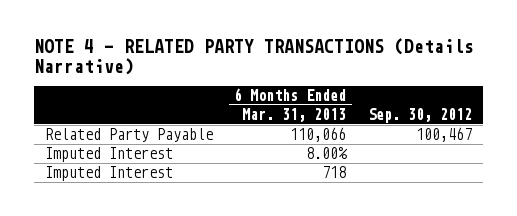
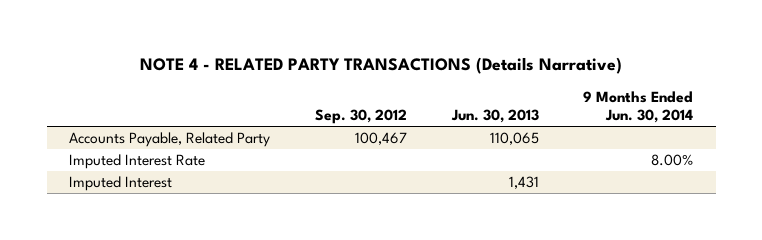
- | 6 Months Ended Mar. 31, 2013 | Sep. 30, 2012
+ | Sep. 30, 2012 | Jun. 30, 2013 | 9 Months Ended Jun. 30, 2014
- Related Party Payable | 110,066 | 100,467
- Imputed Interest | 8.00% |
+ Accounts Payable, Related Party | 100,467 | 110,065 |
+ Imputed Interest Rate | | | 8.00%

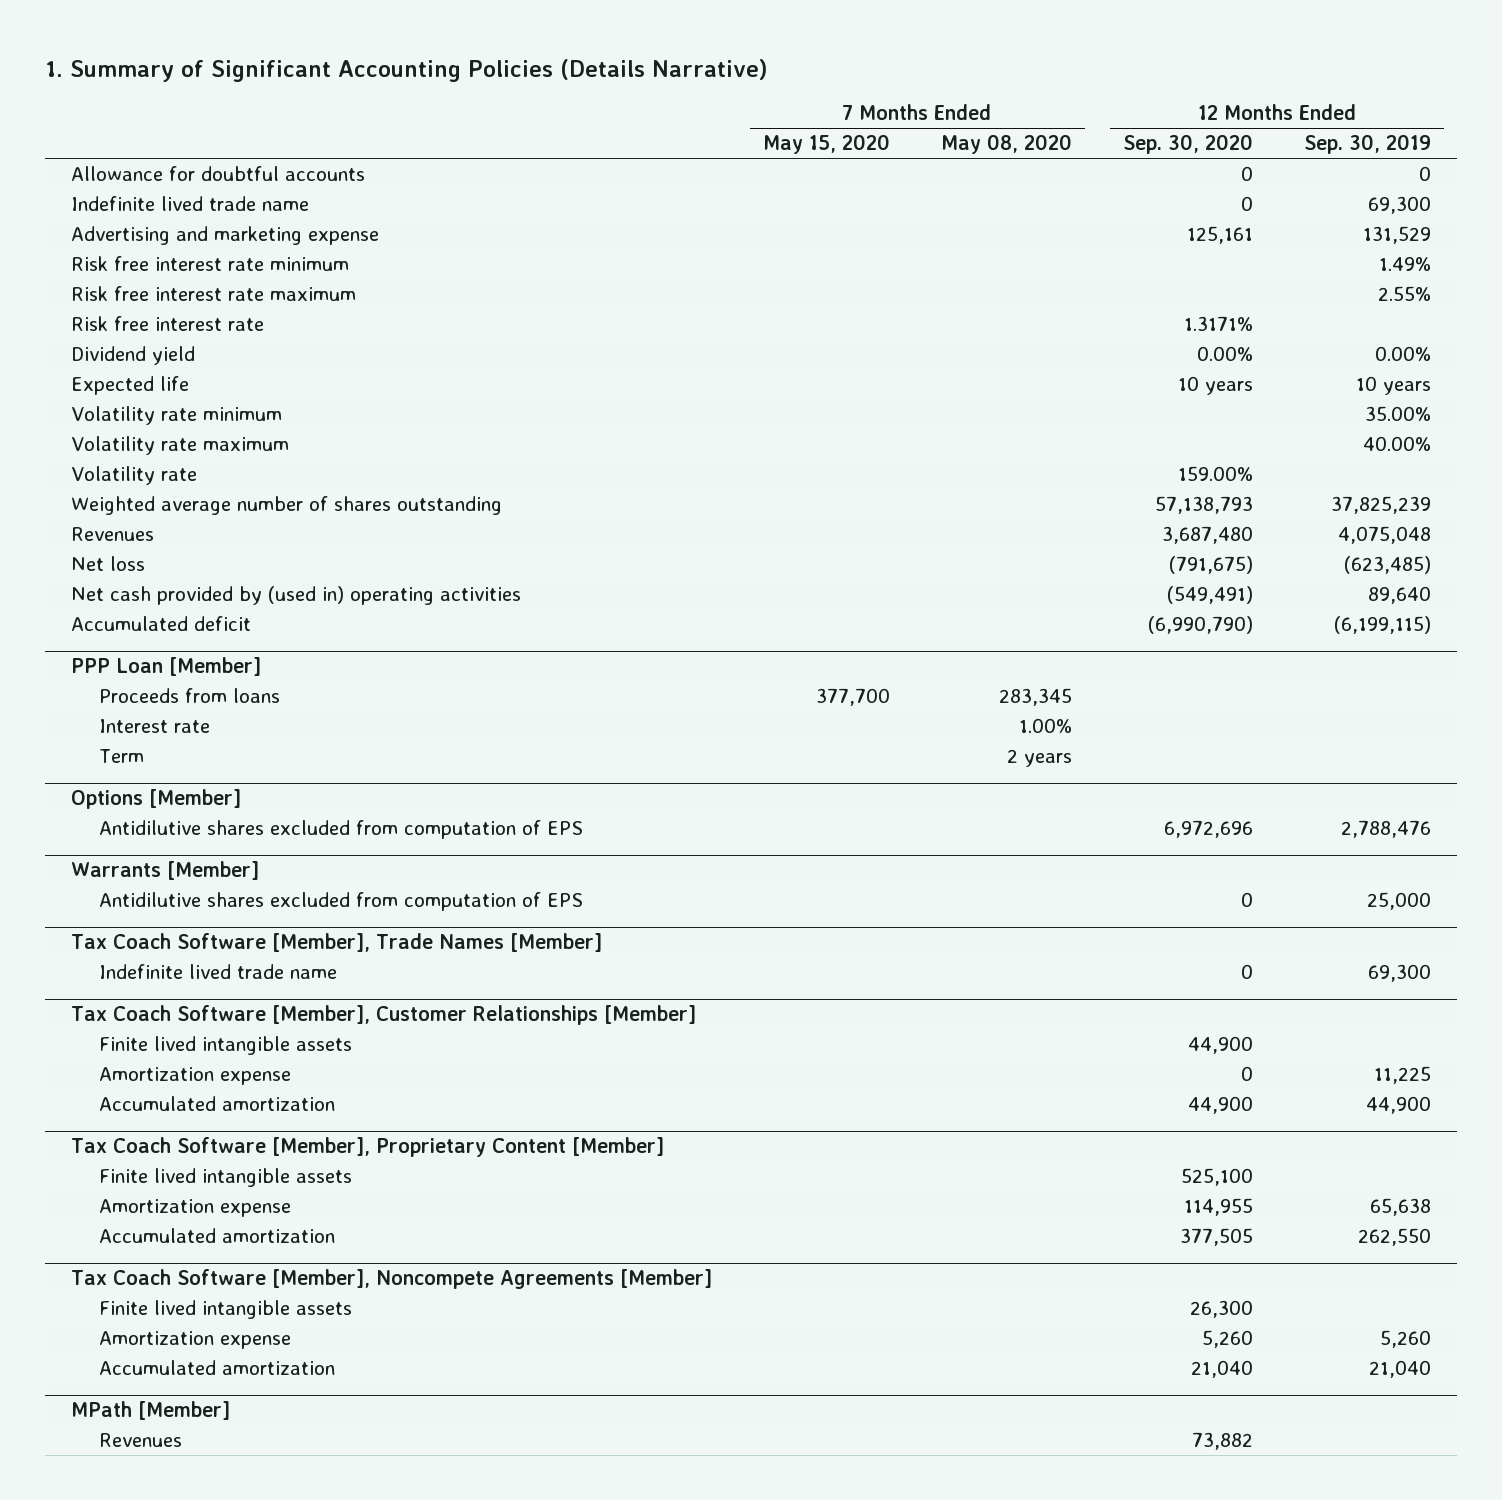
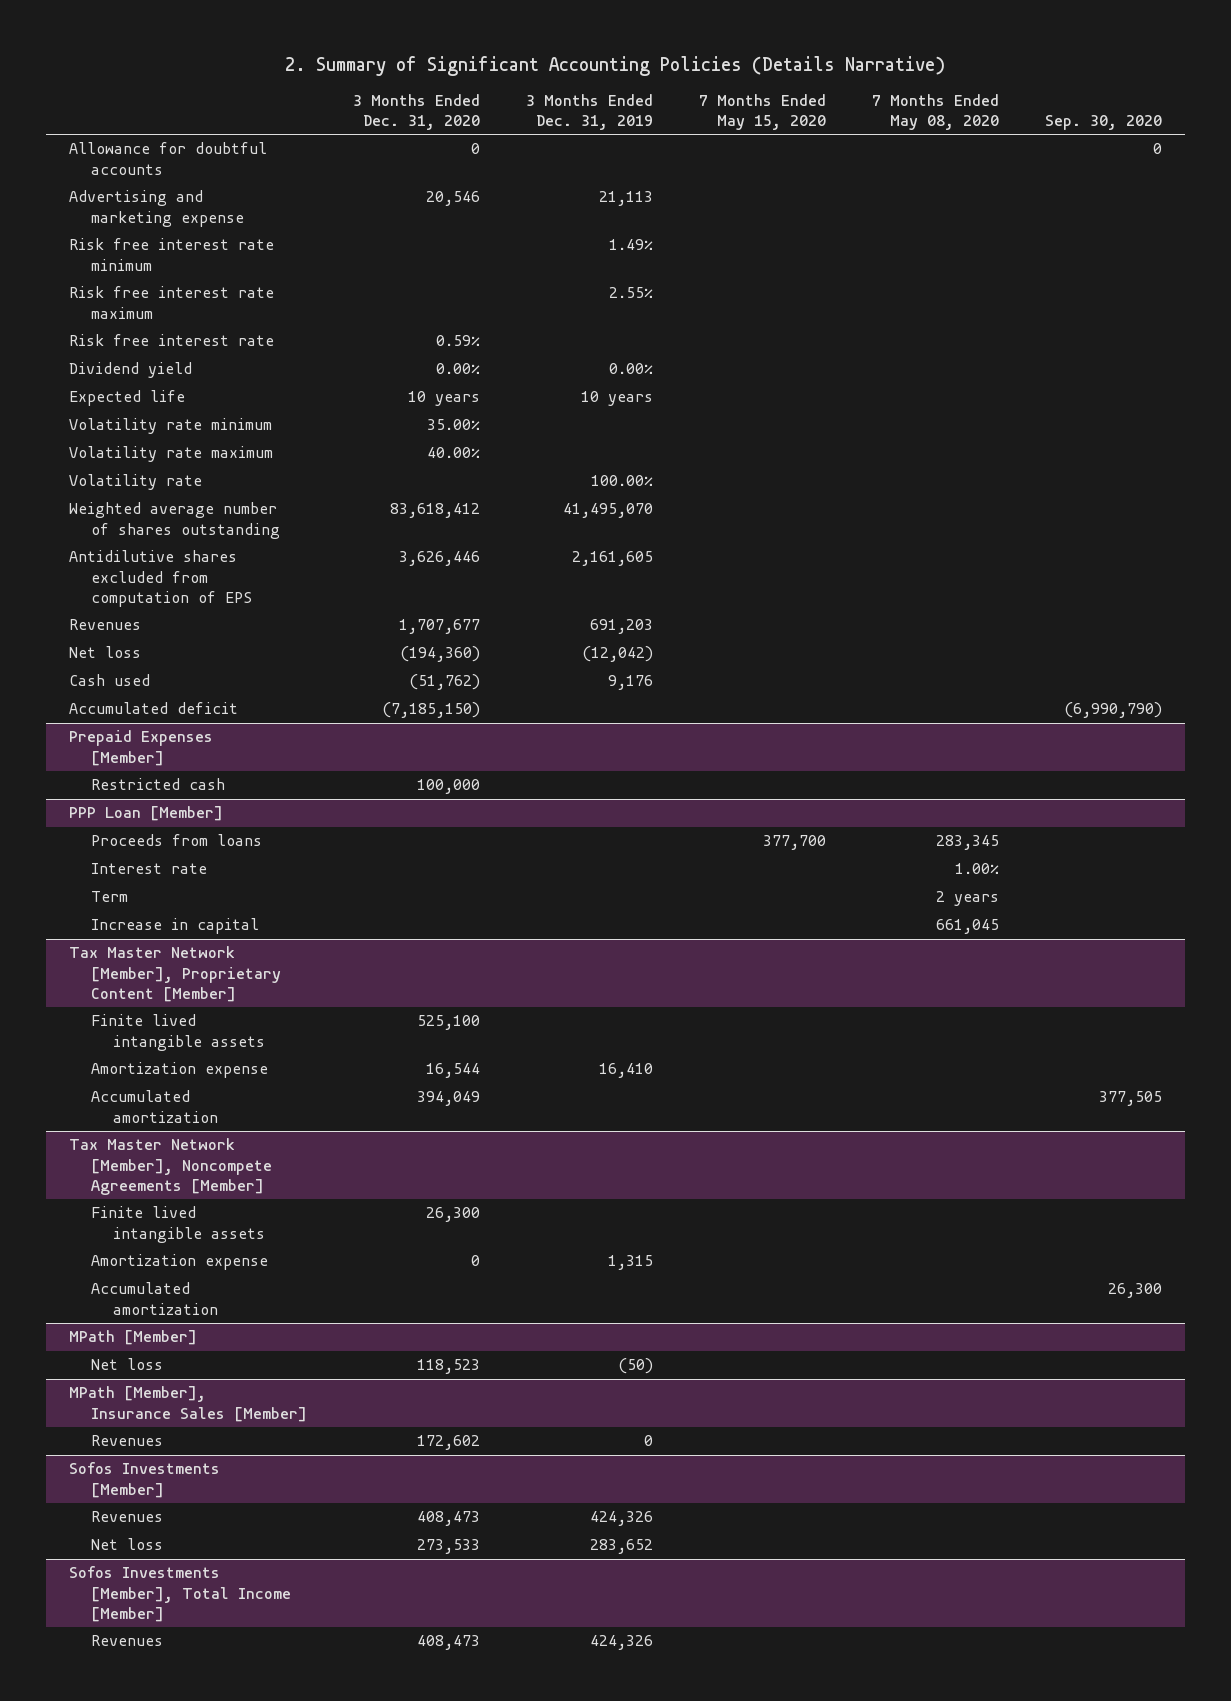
- 1. Summary of Significant Accounting Policies (Details Narrative)
+ 2. Summary of Significant Accounting Policies (Details Narrative)
- | 7 Months Ended May 15, 2020 | 7 Months Ended May 08, 2020 | 12 Months Ended Sep. 30, 2020 | 12 Months Ended Sep. 30, 2019
+ | 3 Months Ended Dec. 31, 2020 | 3 Months Ended Dec. 31, 2019 | 7 Months Ended May 15, 2020 | 7 Months Ended May 08, 2020 | Sep. 30, 2020
- Indefinite lived trade name | | | 0 | 69,300
+ Antidilutive shares excluded from computation of EPS | 3,626,446 | 2,161,605 | | |
- Net cash provided by (used in) operating activities | | | (549,491) | 89,640
+ Cash used | (51,762) | 9,176 | | |
+ Prepaid Expenses [Member]
+ Restricted cash | 100,000 | | | |
- Options [Member]
- Antidilutive shares excluded from computation of EPS | | | 6,972,696 | 2,788,476
- Warrants [Member]
- Antidilutive shares excluded from computation of EPS | | | 0 | 25,000
- Tax Coach Software [Member], Trade Names [Member]
- Indefinite lived trade name | | | 0 | 69,300
- Tax Coach Software [Member], Customer Relationships [Member]
- Finite lived intangible assets | | | 44,900 |
- Amortization expense | | | 0 | 11,225
- Accumulated amortization | | | 44,900 | 44,900
- Tax Coach Software [Member], Proprietary Content [Member]
- Finite lived intangible assets | | | 525,100 |
- Amortization expense | | | 114,955 | 65,638
- Accumulated amortization | | | 377,505 | 262,550
- Tax Coach Software [Member], Noncompete Agreements [Member]
- Finite lived intangible assets | | | 26,300 |
- Amortization expense | | | 5,260 | 5,260
- Accumulated amortization | | | 21,040 | 21,040
@ PPP Loan [Member]
+ Increase in capital | | | | 661,045 |
+ Tax Master Network [Member], Proprietary Content [Member]
+ Finite lived intangible assets | 525,100 | | | |
+ Amortization expense | 16,544 | 16,410 | | |
+ Accumulated amortization | 394,049 | | | | 377,505
+ Tax Master Network [Member], Noncompete Agreements [Member]
+ Finite lived intangible assets | 26,300 | | | |
+ Amortization expense | 0 | 1,315 | | |
+ Accumulated amortization | | | | | 26,300
@ MPath [Member]
- Revenues | | | 73,882 |
+ Net loss | 118,523 | (50) | | |
+ MPath [Member], Insurance Sales [Member]
+ Revenues | 172,602 | 0 | | |
+ Sofos Investments [Member]
+ Revenues | 408,473 | 424,326 | | |
+ Net loss | 273,533 | 283,652 | | |
+ Sofos Investments [Member], Total Income [Member]
+ Revenues | 408,473 | 424,326 | | |

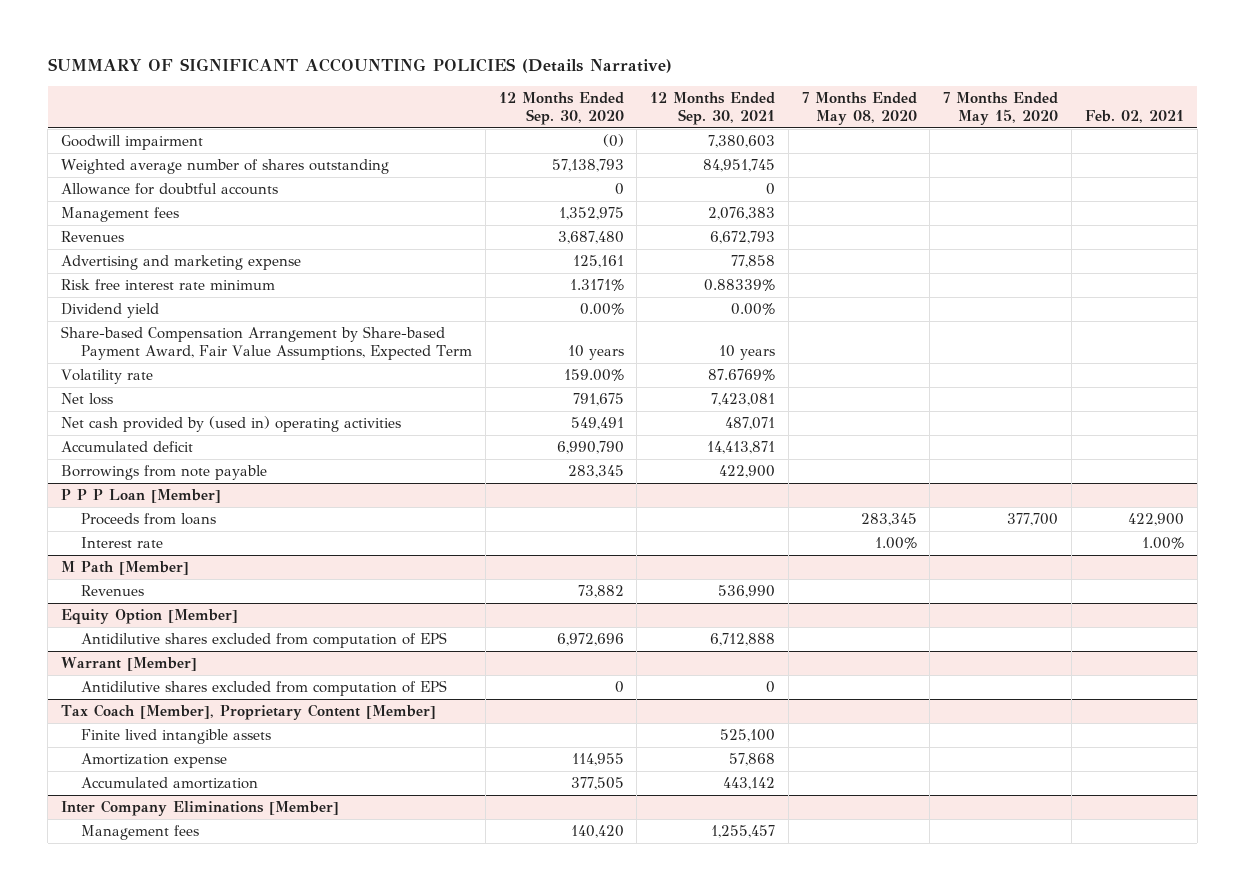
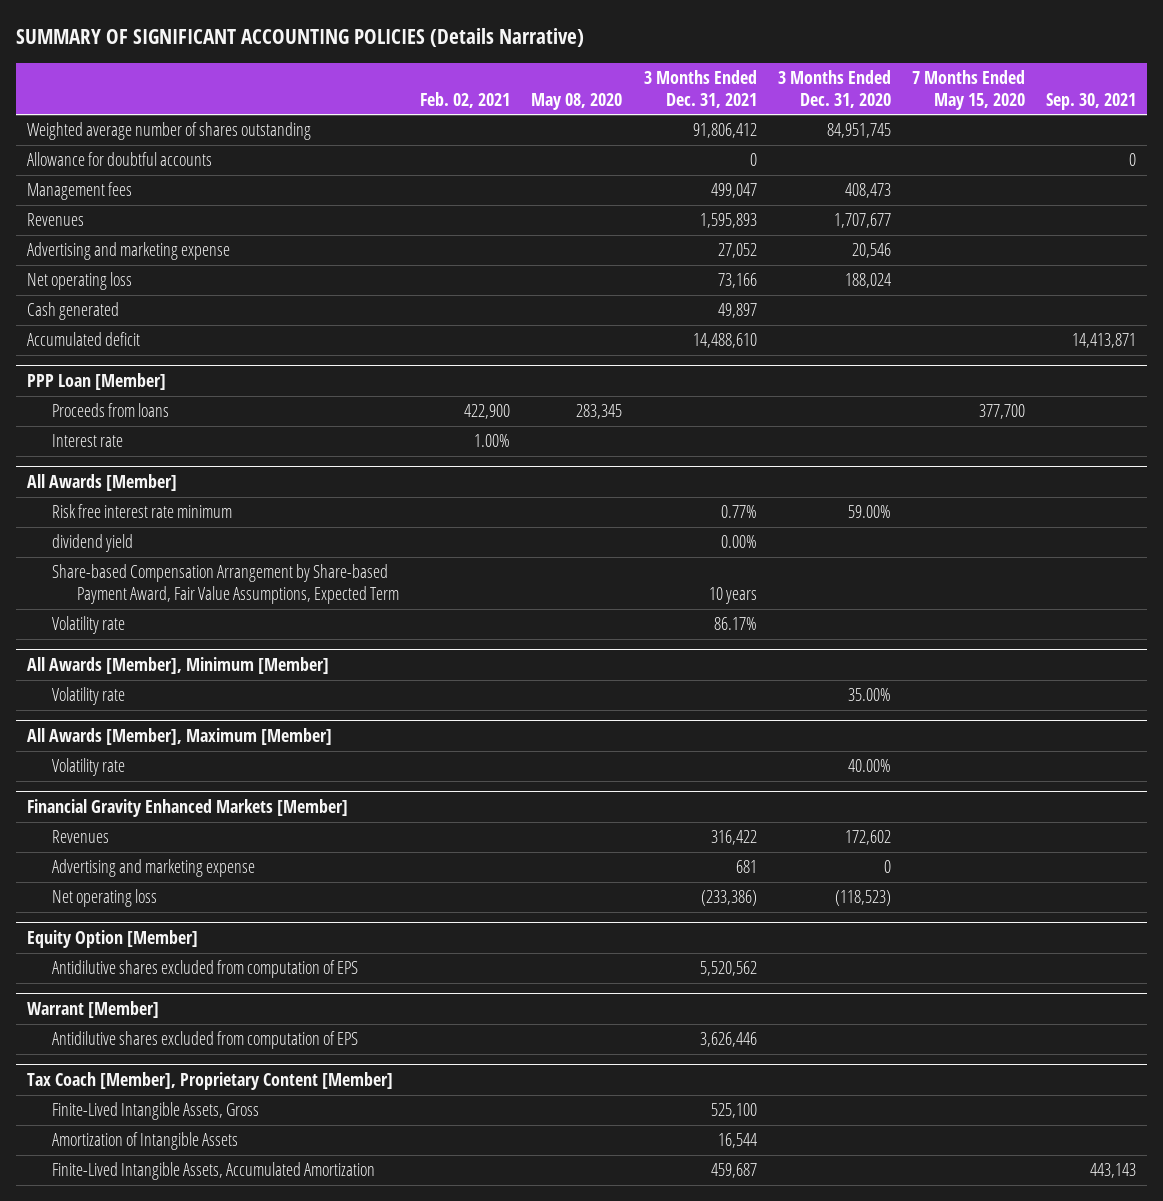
- | 12 Months Ended Sep. 30, 2020 | 12 Months Ended Sep. 30, 2021 | 7 Months Ended May 08, 2020 | 7 Months Ended May 15, 2020 | Feb. 02, 2021
+ | Feb. 02, 2021 | May 08, 2020 | 3 Months Ended Dec. 31, 2021 | 3 Months Ended Dec. 31, 2020 | 7 Months Ended May 15, 2020 | Sep. 30, 2021
- Goodwill impairment | (0) | 7,380,603 | | |
- Risk free interest rate minimum | 1.3171% | 0.88339% | | |
- Dividend yield | 0.00% | 0.00% | | |
- Share-based Compensation Arrangement by Share-based Payment Award, Fair Value Assumptions, Expected Term | 10 years | 10 years | | |
- Volatility rate | 159.00% | 87.6769% | | |
- Net loss | 791,675 | 7,423,081 | | |
- Net cash provided by (used in) operating activities | 549,491 | 487,071 | | |
+ Net operating loss | | | 73,166 | 188,024 | |
+ Cash generated | | | 49,897 | | |
- Borrowings from note payable | 283,345 | 422,900 | | |
- P P P Loan [Member]
+ PPP Loan [Member]
- M Path [Member]
- Revenues | 73,882 | 536,990 | | |
+ All Awards [Member]
+ Risk free interest rate minimum | | | 0.77% | 59.00% | |
+ dividend yield | | | 0.00% | | |
+ Share-based Compensation Arrangement by Share-based Payment Award, Fair Value Assumptions, Expected Term | | | 10 years | | |
+ Volatility rate | | | 86.17% | | |
+ All Awards [Member], Minimum [Member]
+ Volatility rate | | | | 35.00% | |
+ All Awards [Member], Maximum [Member]
+ Volatility rate | | | | 40.00% | |
+ Financial Gravity Enhanced Markets [Member]
+ Revenues | | | 316,422 | 172,602 | |
+ Advertising and marketing expense | | | 681 | 0 | |
+ Net operating loss | | | (233,386) | (118,523) | |
@ Tax Coach [Member], Proprietary Content [Member]
- Finite lived intangible assets | | 525,100 | | |
- Amortization expense | 114,955 | 57,868 | | |
- Accumulated amortization | 377,505 | 443,142 | | |
- Inter Company Eliminations [Member]
- Management fees | 140,420 | 1,255,457 | | |
@ Tax Coach [Member], Proprietary Content [Member]
+ Finite-Lived Intangible Assets, Gross | | | 525,100 | | |
+ Amortization of Intangible Assets | | | 16,544 | | |
+ Finite-Lived Intangible Assets, Accumulated Amortization | | | 459,687 | | | 443,143

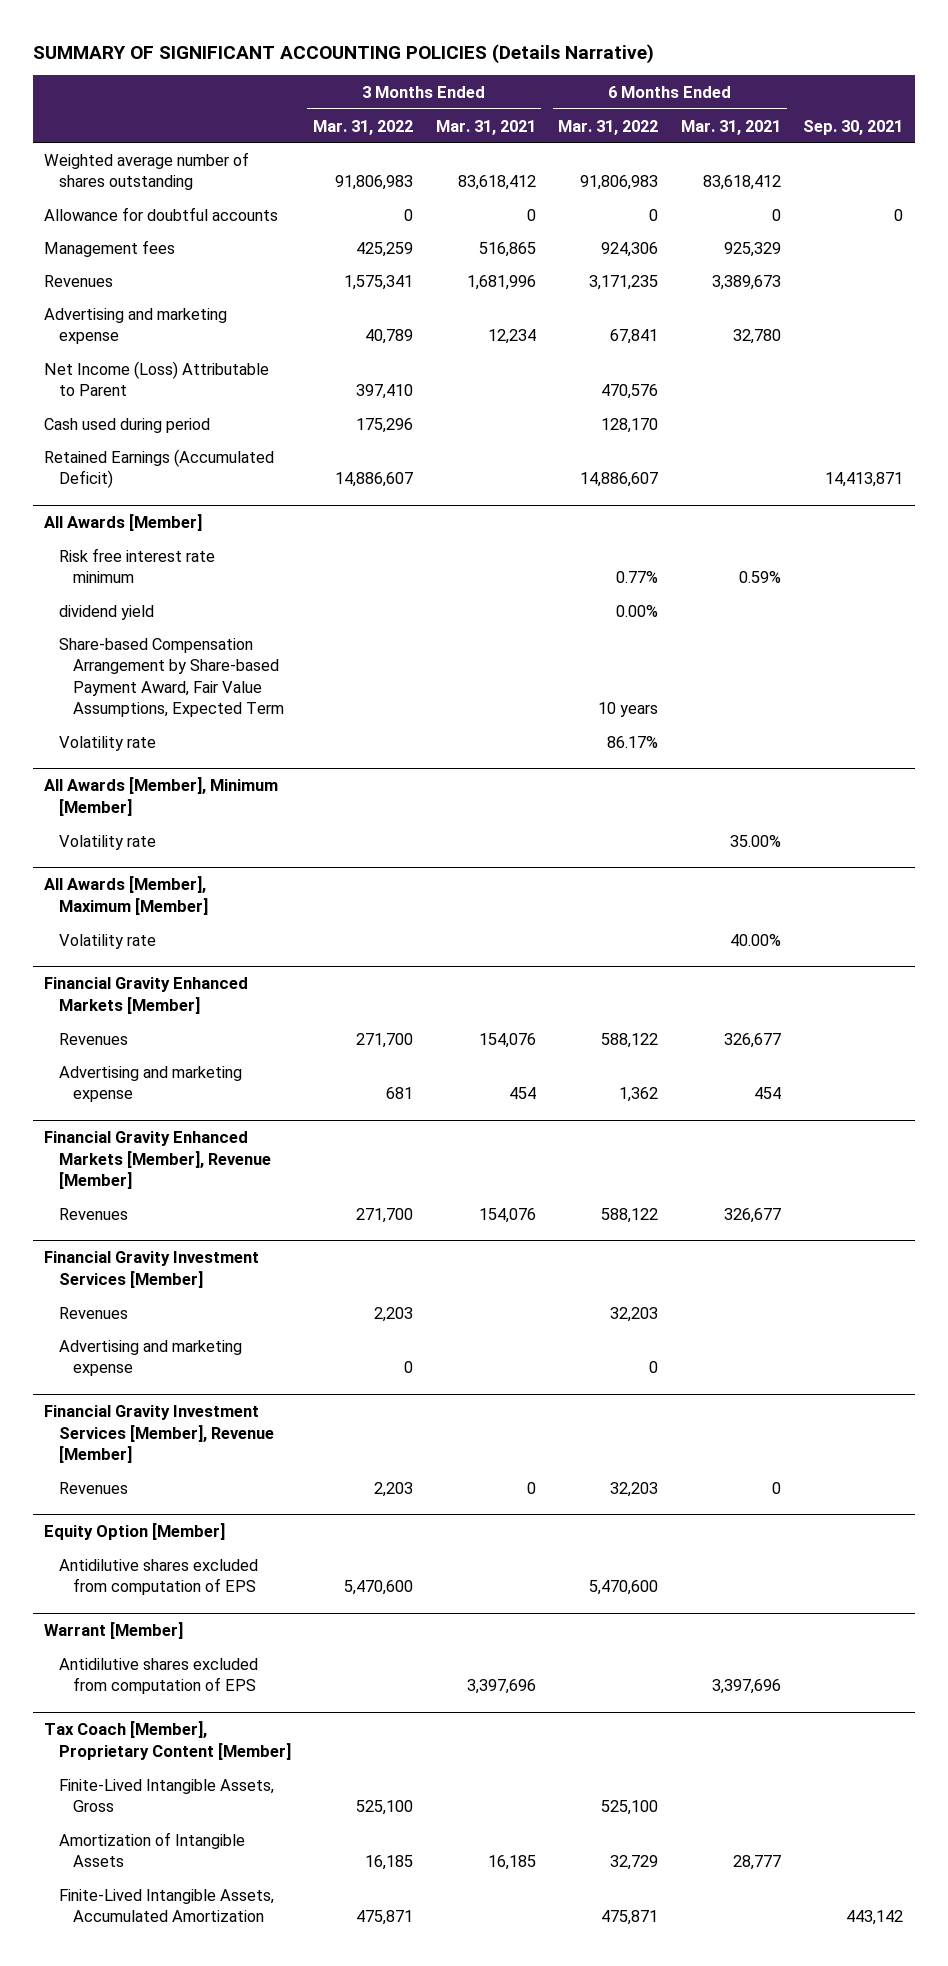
- | Feb. 02, 2021 | May 08, 2020 | 3 Months Ended Dec. 31, 2021 | 3 Months Ended Dec. 31, 2020 | 7 Months Ended May 15, 2020 | Sep. 30, 2021
+ | 3 Months Ended Mar. 31, 2022 | 3 Months Ended Mar. 31, 2021 | 6 Months Ended Mar. 31, 2022 | 6 Months Ended Mar. 31, 2021 | Sep. 30, 2021
- Net operating loss | | | 73,166 | 188,024 | |
- Cash generated | | | 49,897 | | |
- Accumulated deficit | | | 14,488,610 | | | 14,413,871
- PPP Loan [Member]
- Proceeds from loans | 422,900 | 283,345 | | | 377,700 |
- Interest rate | 1.00% | | | | |
+ Net Income (Loss) Attributable to Parent | 397,410 | | 470,576 | |
+ Cash used during period | 175,296 | | 128,170 | |
+ Retained Earnings (Accumulated Deficit) | 14,886,607 | | 14,886,607 | | 14,413,871
@ Financial Gravity Enhanced Markets [Member]
- Net operating loss | | | (233,386) | (118,523) | |
+ Financial Gravity Enhanced Markets [Member], Revenue [Member]
+ Revenues | 271,700 | 154,076 | 588,122 | 326,677 |
+ Financial Gravity Investment Services [Member]
+ Revenues | 2,203 | | 32,203 | |
+ Advertising and marketing expense | 0 | | 0 | |
+ Financial Gravity Investment Services [Member], Revenue [Member]
+ Revenues | 2,203 | 0 | 32,203 | 0 |
@ Tax Coach [Member], Proprietary Content [Member]
- Finite-Lived Intangible Assets, Accumulated Amortization | | | 459,687 | | | 443,143
+ Finite-Lived Intangible Assets, Accumulated Amortization | 475,871 | | 475,871 | | 443,142

